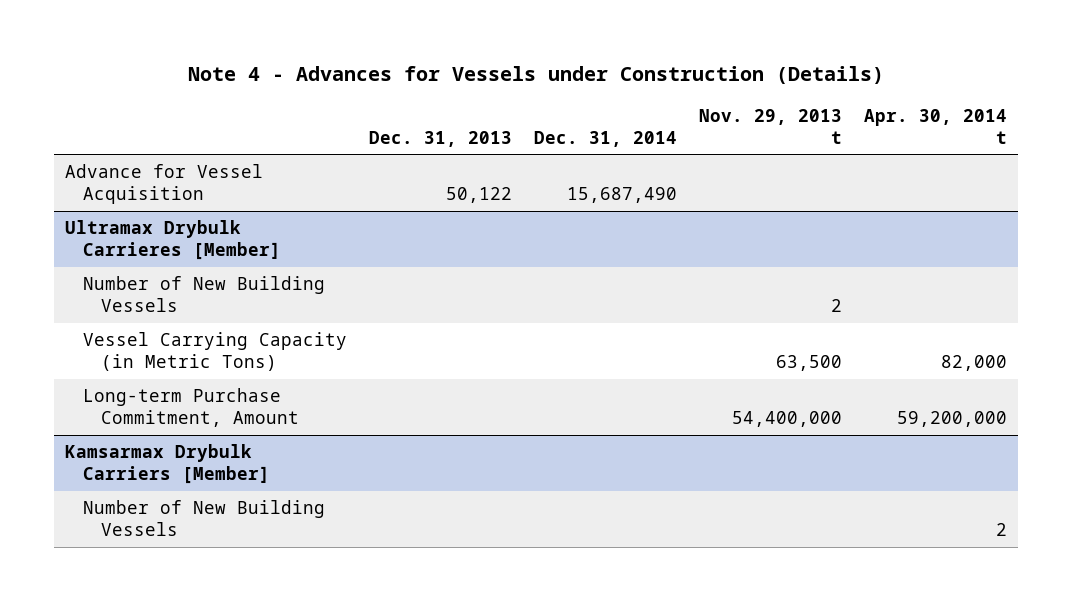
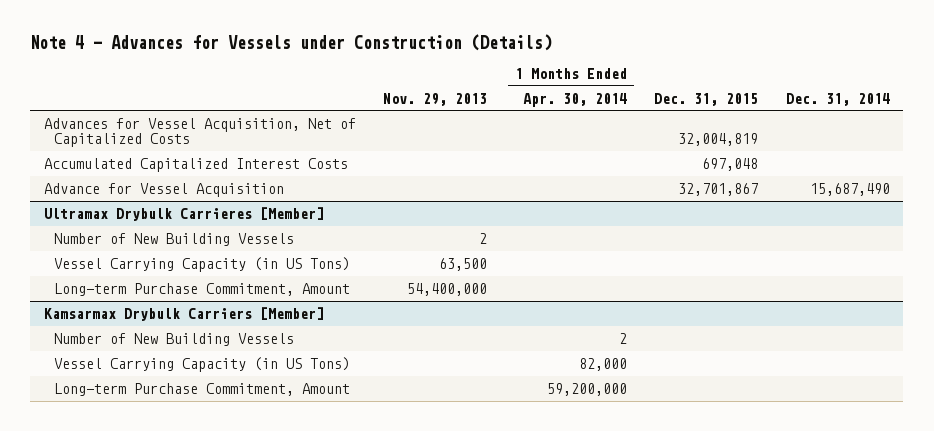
- | Dec. 31, 2013 | Dec. 31, 2014 | Nov. 29, 2013 t | Apr. 30, 2014 t
+ | Nov. 29, 2013 | 1 Months Ended Apr. 30, 2014 | Dec. 31, 2015 | Dec. 31, 2014
+ Advances for Vessel Acquisition, Net of Capitalized Costs | | | 32,004,819 |
+ Accumulated Capitalized Interest Costs | | | 697,048 |
@ Ultramax Drybulk Carrieres [Member]
- Vessel Carrying Capacity (in Metric Tons) | | | 63,500 | 82,000
+ Vessel Carrying Capacity (in US Tons) | 63,500 | | |
@ Kamsarmax Drybulk Carriers [Member]
+ Vessel Carrying Capacity (in US Tons) | | 82,000 | |
+ Long-term Purchase Commitment, Amount | | 59,200,000 | |

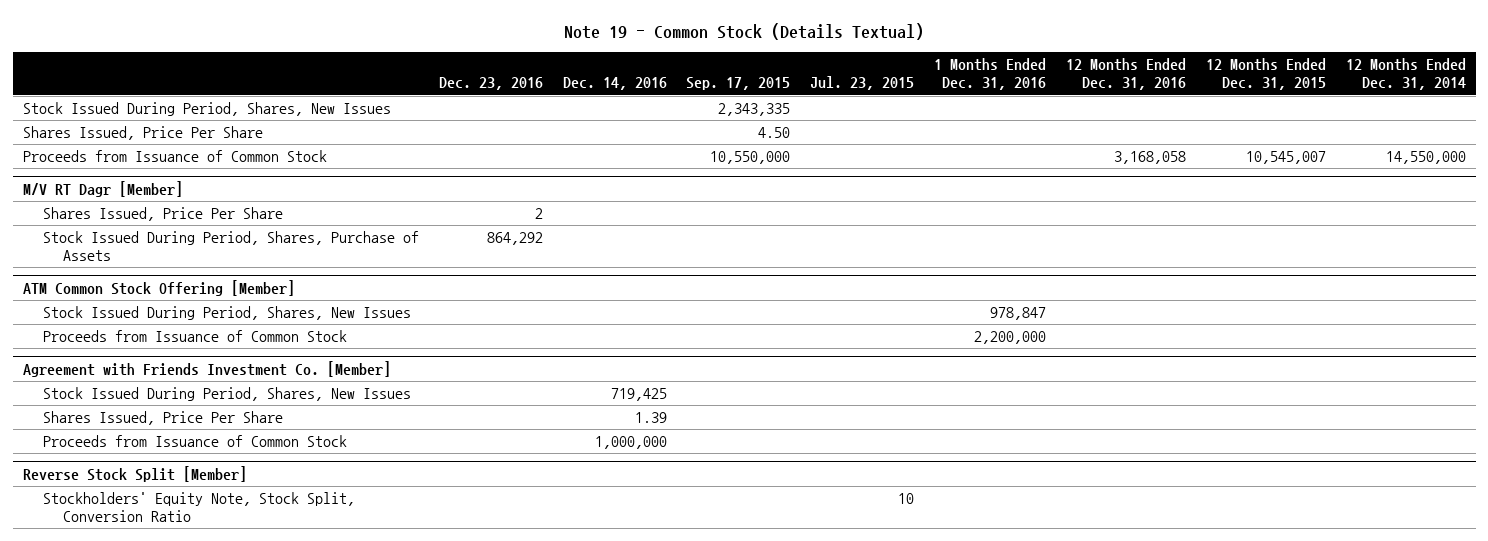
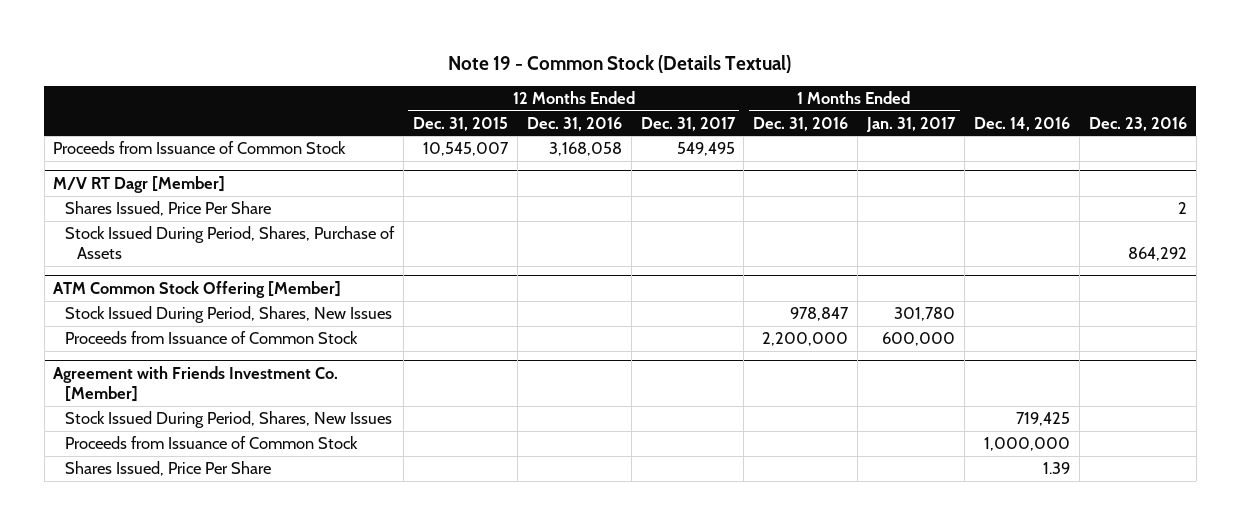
- | Dec. 23, 2016 | Dec. 14, 2016 | Sep. 17, 2015 | Jul. 23, 2015 | 1 Months Ended Dec. 31, 2016 | 12 Months Ended Dec. 31, 2016 | 12 Months Ended Dec. 31, 2015 | 12 Months Ended Dec. 31, 2014
+ | 12 Months Ended Dec. 31, 2015 | 12 Months Ended Dec. 31, 2016 | 12 Months Ended Dec. 31, 2017 | 1 Months Ended Dec. 31, 2016 | 1 Months Ended Jan. 31, 2017 | Dec. 14, 2016 | Dec. 23, 2016
- Stock Issued During Period, Shares, New Issues | | | 2,343,335 | | | | |
- Shares Issued, Price Per Share | | | 4.50 | | | | |
- Reverse Stock Split [Member]
- Stockholders' Equity Note, Stock Split, Conversion Ratio | | | | 10 | | | |
@ Agreement with Friends Investment Co. [Member]
moved down: Shares Issued, Price Per Share | | | | | | 1.39 |

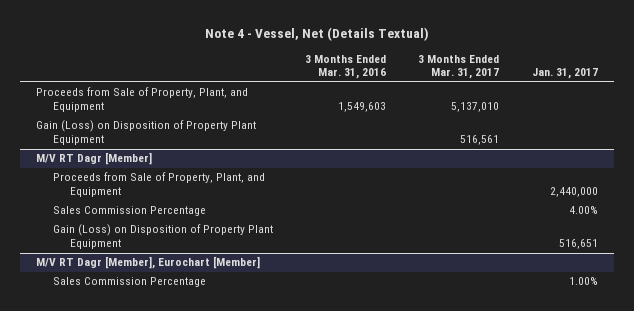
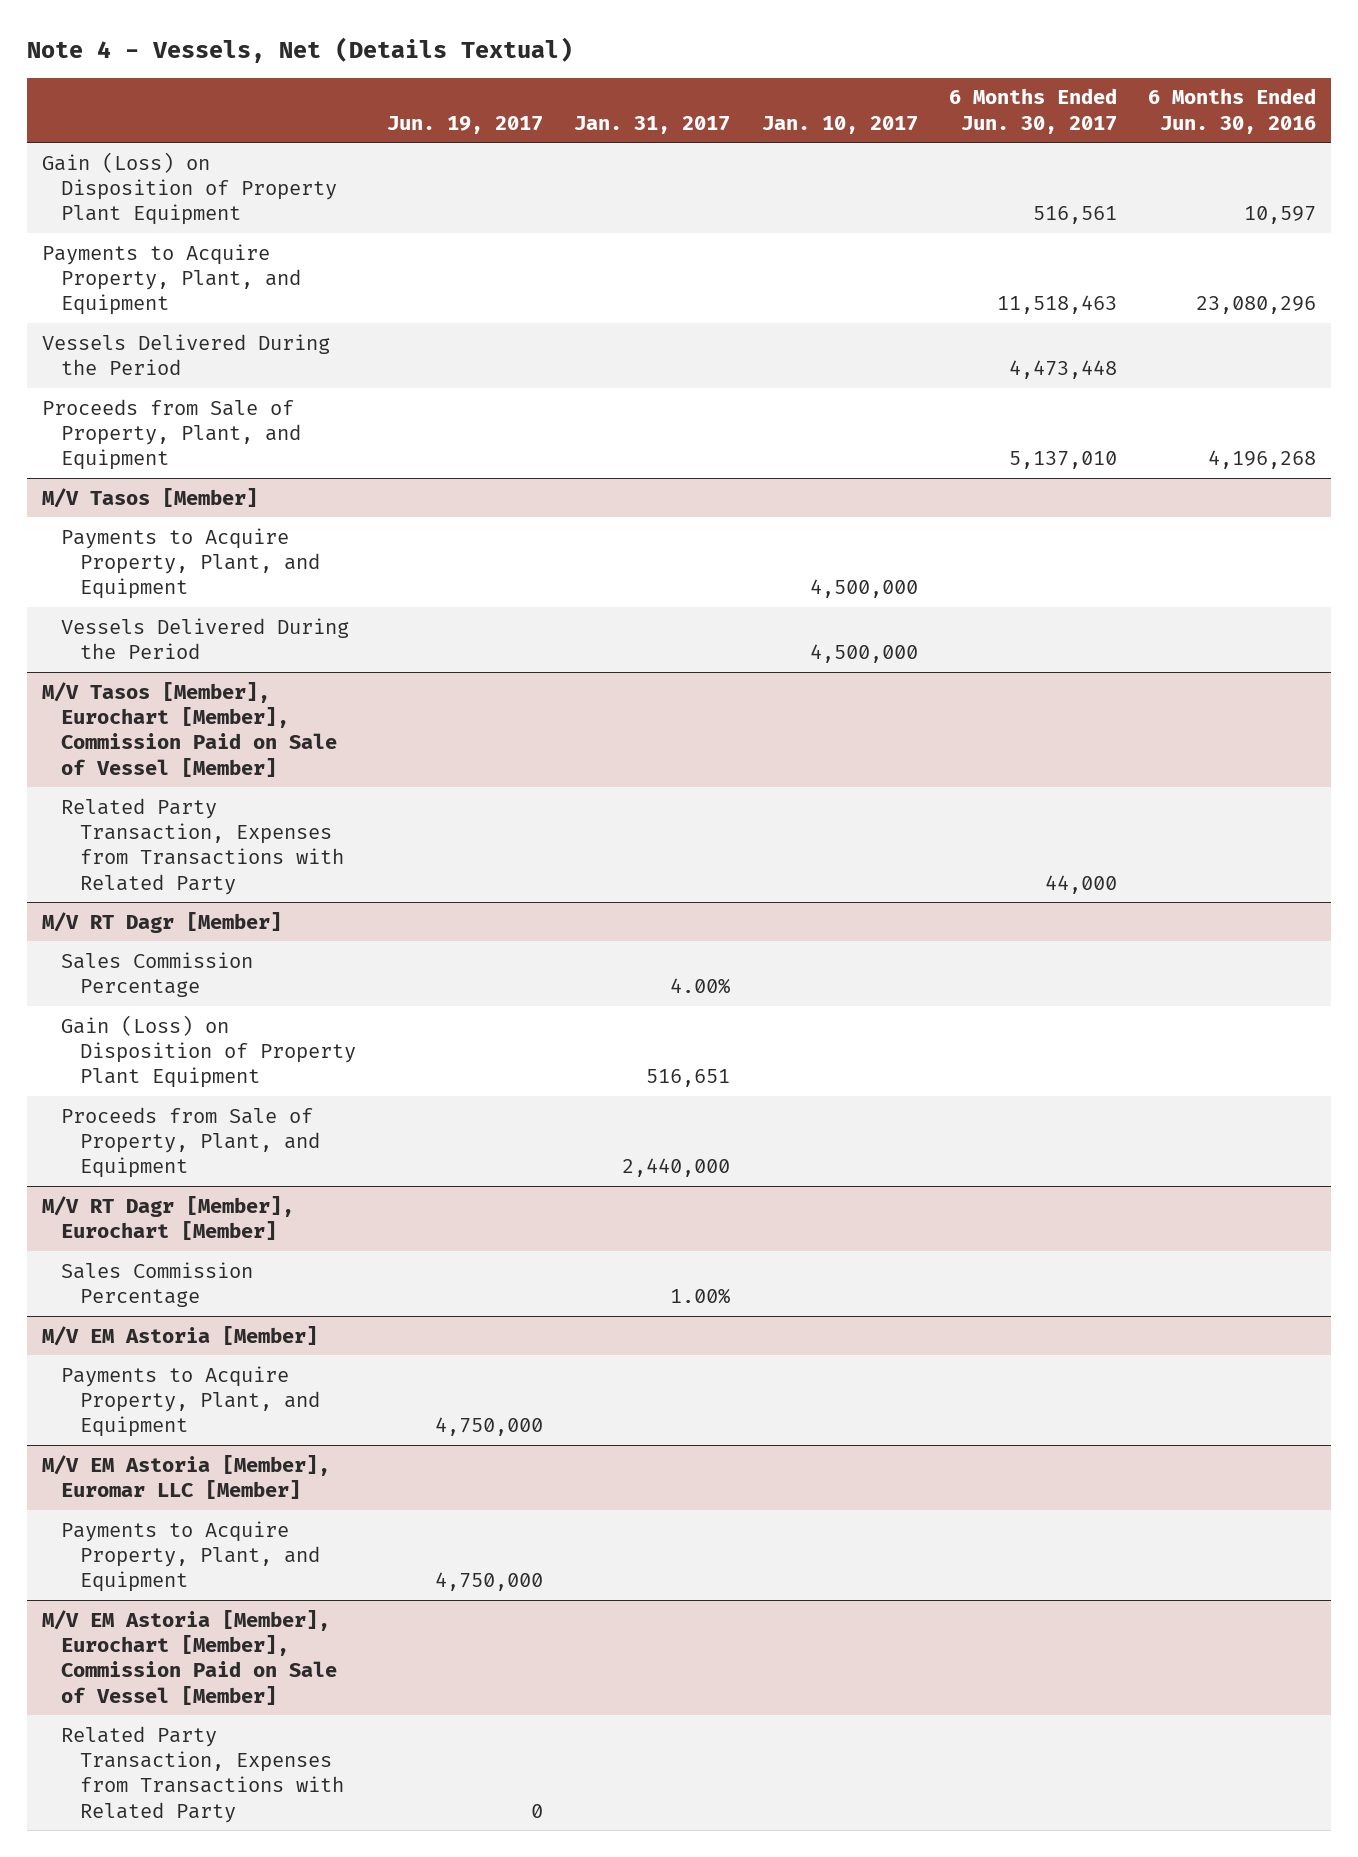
- Note 4 - Vessel, Net (Details Textual)
+ Note 4 - Vessels, Net (Details Textual)
- | 3 Months Ended Mar. 31, 2016 | 3 Months Ended Mar. 31, 2017 | Jan. 31, 2017
+ | Jun. 19, 2017 | Jan. 31, 2017 | Jan. 10, 2017 | 6 Months Ended Jun. 30, 2017 | 6 Months Ended Jun. 30, 2016
+ Payments to Acquire Property, Plant, and Equipment | | | | 11,518,463 | 23,080,296
+ Vessels Delivered During the Period | | | | 4,473,448 |
moved down: Proceeds from Sale of Property, Plant, and Equipment | | | | 5,137,010 | 4,196,268
+ M/V Tasos [Member]
+ Payments to Acquire Property, Plant, and Equipment | | | 4,500,000 | |
+ Vessels Delivered During the Period | | | 4,500,000 | |
+ M/V Tasos [Member], Eurochart [Member], Commission Paid on Sale of Vessel [Member]
+ Related Party Transaction, Expenses from Transactions with Related Party | | | | 44,000 |
@ M/V RT Dagr [Member]
moved down: Proceeds from Sale of Property, Plant, and Equipment | | 2,440,000 | | |
+ M/V EM Astoria [Member]
+ Payments to Acquire Property, Plant, and Equipment | 4,750,000 | | | |
+ M/V EM Astoria [Member], Euromar LLC [Member]
+ Payments to Acquire Property, Plant, and Equipment | 4,750,000 | | | |
+ M/V EM Astoria [Member], Eurochart [Member], Commission Paid on Sale of Vessel [Member]
+ Related Party Transaction, Expenses from Transactions with Related Party | 0 | | | |

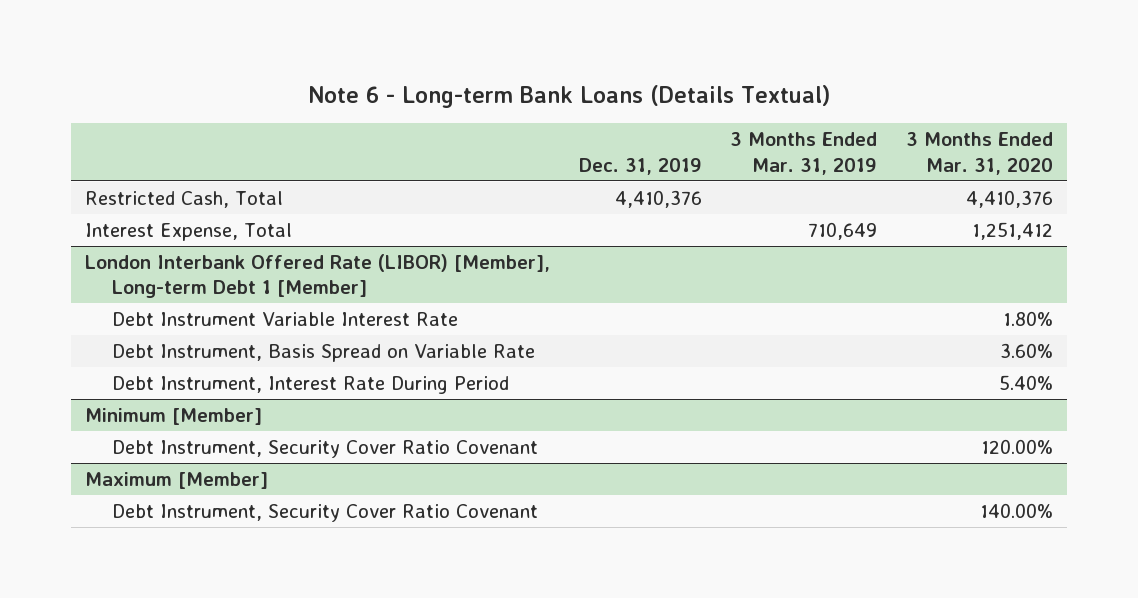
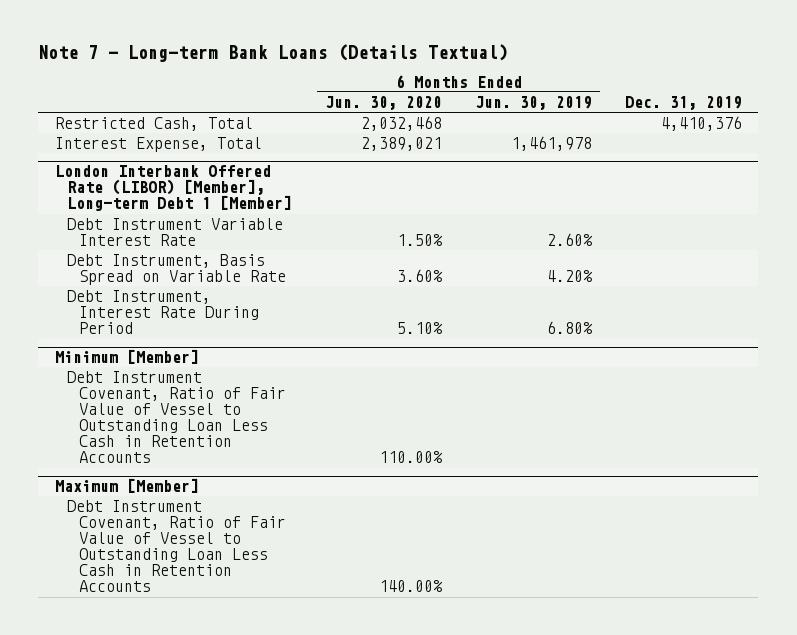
- Note 6 - Long-term Bank Loans (Details Textual)
+ Note 7 - Long-term Bank Loans (Details Textual)
- | Dec. 31, 2019 | 3 Months Ended Mar. 31, 2019 | 3 Months Ended Mar. 31, 2020
+ | 6 Months Ended Jun. 30, 2020 | 6 Months Ended Jun. 30, 2019 | Dec. 31, 2019
@ Minimum [Member]
- Debt Instrument, Security Cover Ratio Covenant | | | 120.00%
+ Debt Instrument Covenant, Ratio of Fair Value of Vessel to Outstanding Loan Less Cash in Retention Accounts | 110.00% | |
@ Maximum [Member]
- Debt Instrument, Security Cover Ratio Covenant | | | 140.00%
+ Debt Instrument Covenant, Ratio of Fair Value of Vessel to Outstanding Loan Less Cash in Retention Accounts | 140.00% | |

